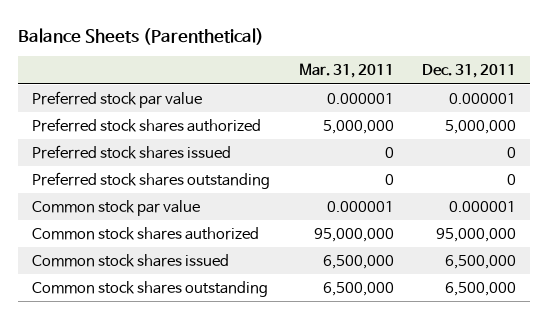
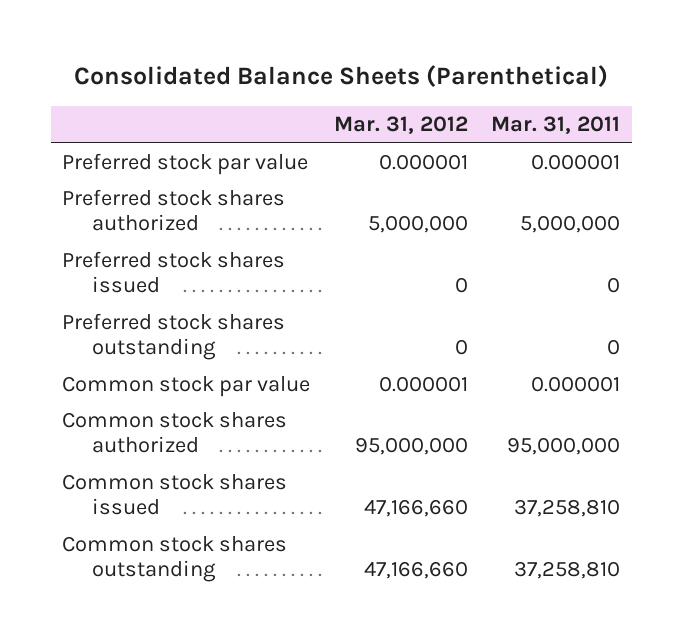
- Balance Sheets (Parenthetical)
+ Consolidated Balance Sheets (Parenthetical)
- | Mar. 31, 2011 | Dec. 31, 2011
+ | Mar. 31, 2012 | Mar. 31, 2011
- Common stock shares issued | 6,500,000 | 6,500,000
- Common stock shares outstanding | 6,500,000 | 6,500,000
+ Common stock shares issued | 47,166,660 | 37,258,810
+ Common stock shares outstanding | 47,166,660 | 37,258,810

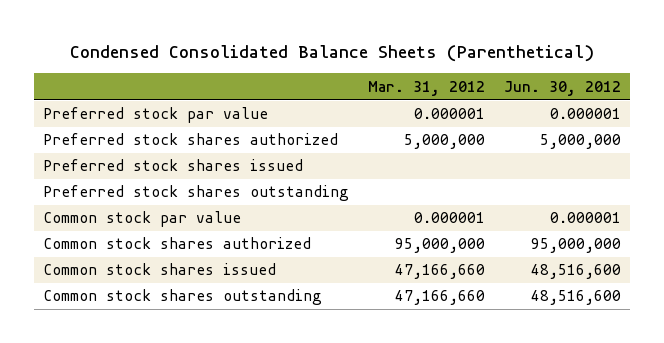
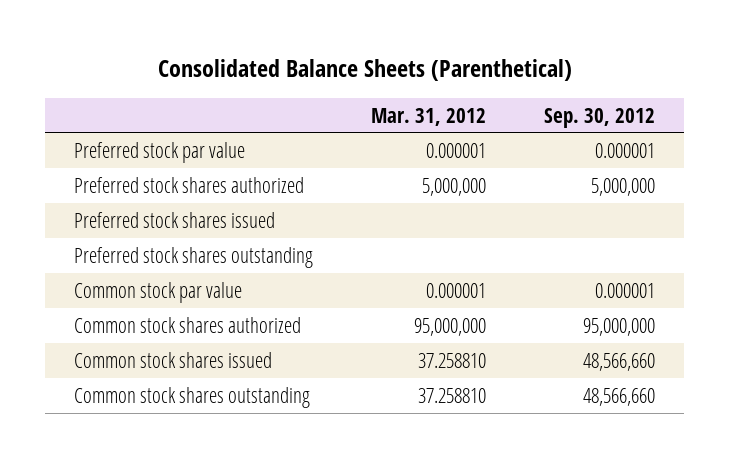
- Condensed Consolidated Balance Sheets (Parenthetical)
+ Consolidated Balance Sheets (Parenthetical)
- | Mar. 31, 2012 | Jun. 30, 2012
+ | Mar. 31, 2012 | Sep. 30, 2012
- Common stock shares issued | 47,166,660 | 48,516,600
- Common stock shares outstanding | 47,166,660 | 48,516,600
+ Common stock shares issued | 37.258810 | 48,566,660
+ Common stock shares outstanding | 37.258810 | 48,566,660

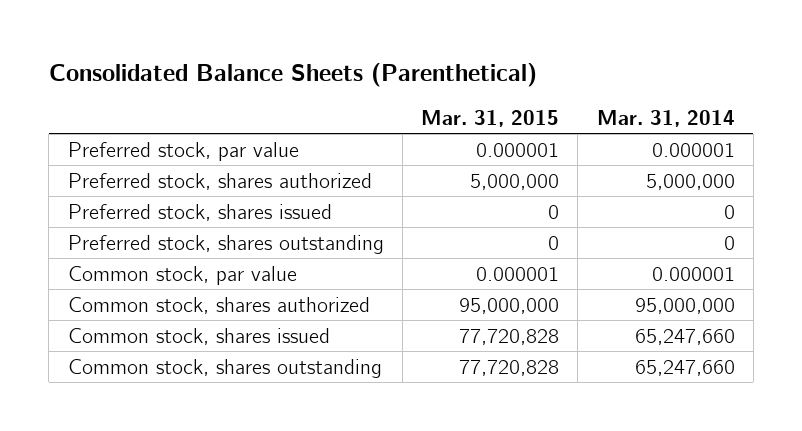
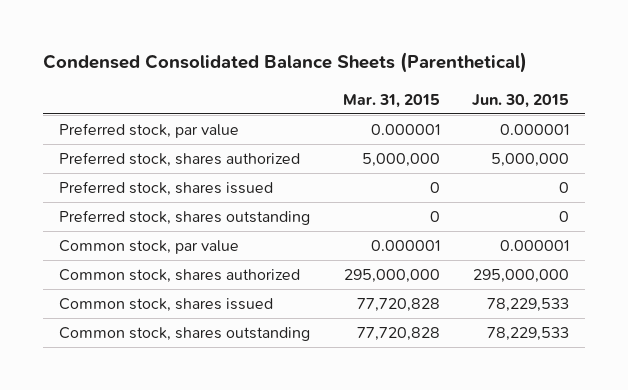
- Consolidated Balance Sheets (Parenthetical)
+ Condensed Consolidated Balance Sheets (Parenthetical)
- | Mar. 31, 2015 | Mar. 31, 2014
+ | Mar. 31, 2015 | Jun. 30, 2015
- Common stock, shares authorized | 95,000,000 | 95,000,000
+ Common stock, shares authorized | 295,000,000 | 295,000,000

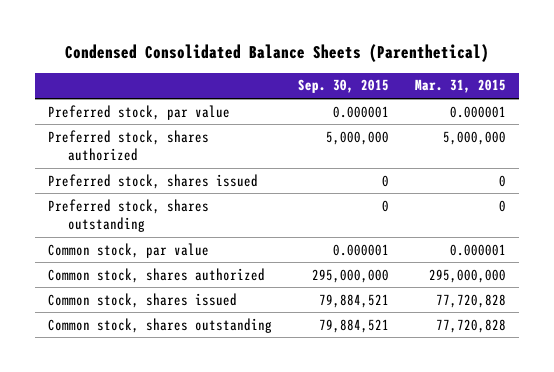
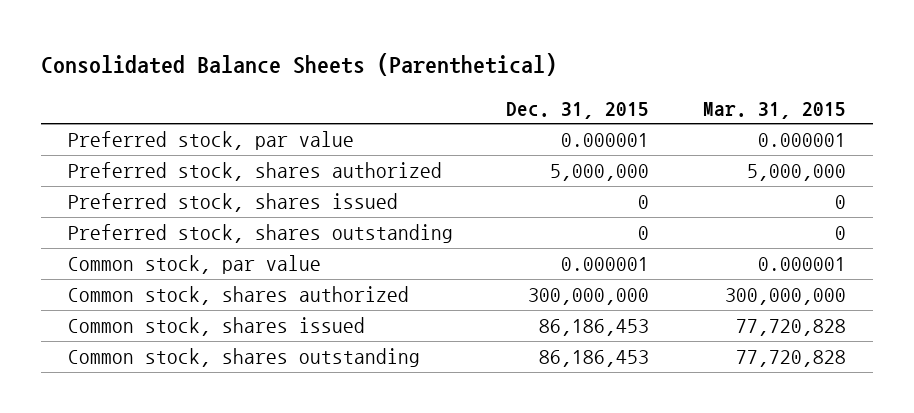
- Condensed Consolidated Balance Sheets (Parenthetical)
+ Consolidated Balance Sheets (Parenthetical)
- | Sep. 30, 2015 | Mar. 31, 2015
+ | Dec. 31, 2015 | Mar. 31, 2015
- Common stock, shares authorized | 295,000,000 | 295,000,000
+ Common stock, shares authorized | 300,000,000 | 300,000,000

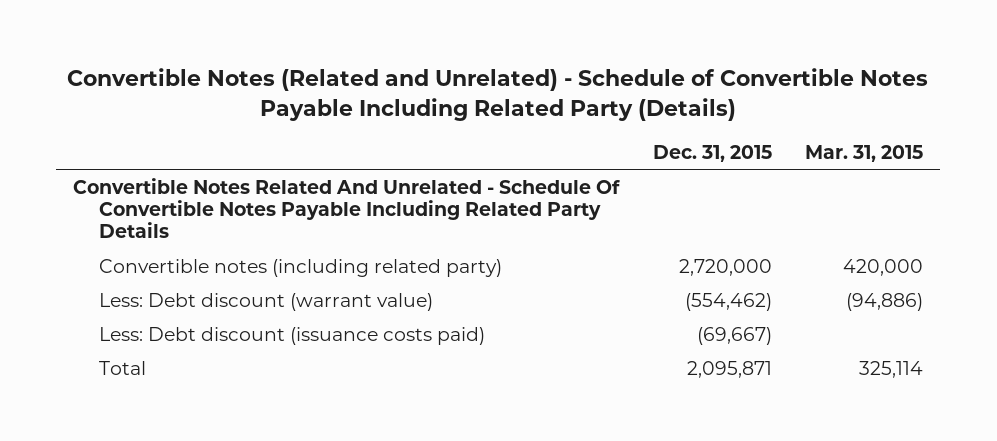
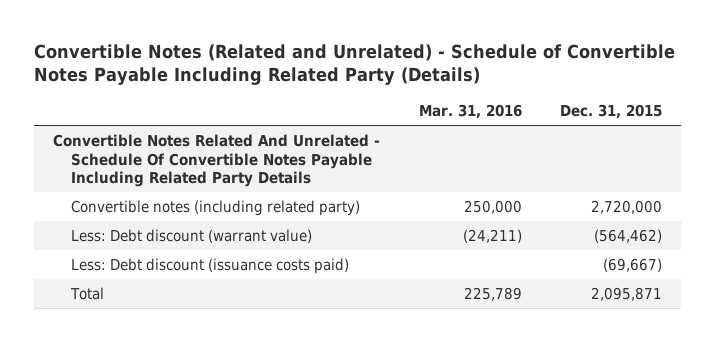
- | Dec. 31, 2015 | Mar. 31, 2015
+ | Mar. 31, 2016 | Dec. 31, 2015
- Less: Debt discount (warrant value) | (554,462) | (94,886)
+ Less: Debt discount (warrant value) | (24,211) | (564,462)

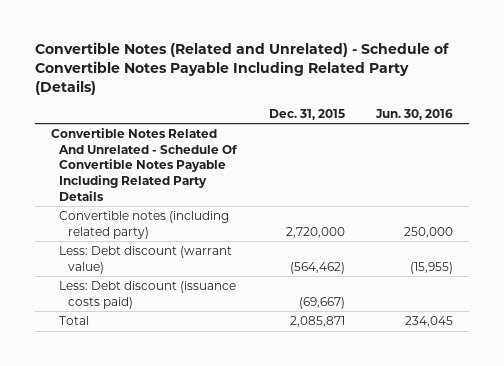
- | Mar. 31, 2016 | Dec. 31, 2015
+ | Dec. 31, 2015 | Jun. 30, 2016
- Total | 225,789 | 2,095,871
+ Total | 2,085,871 | 234,045

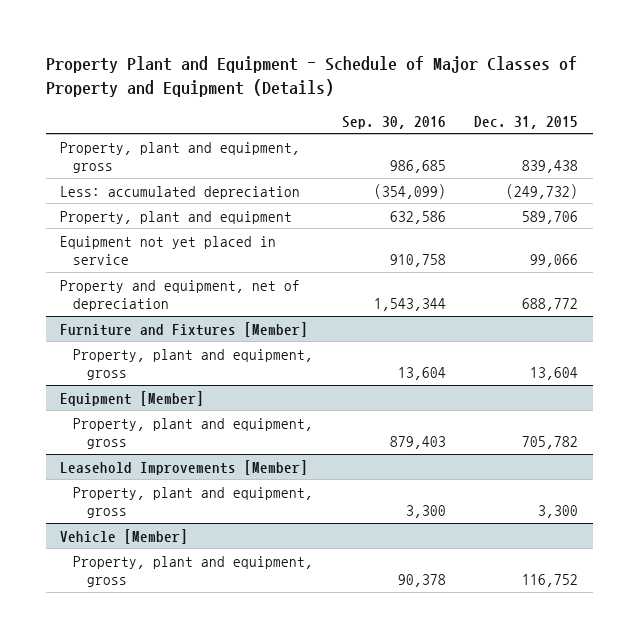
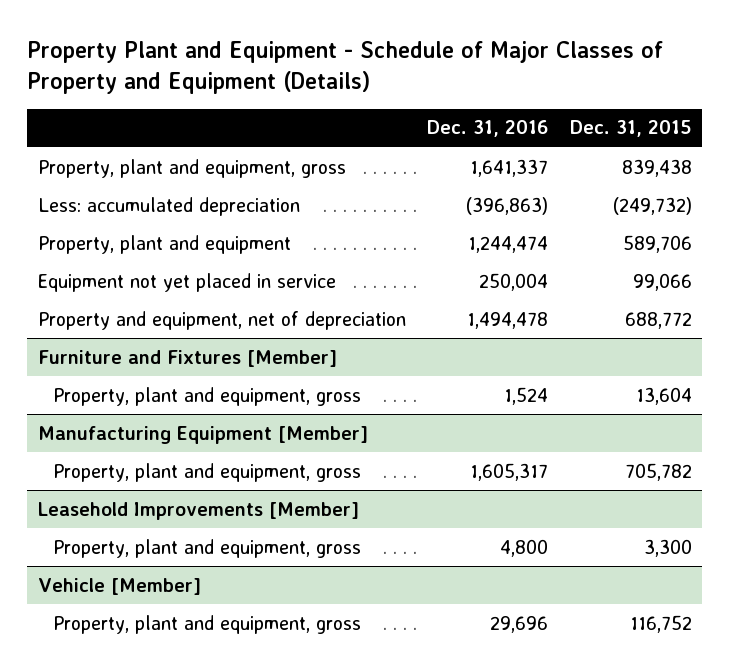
- | Sep. 30, 2016 | Dec. 31, 2015
+ | Dec. 31, 2016 | Dec. 31, 2015
- Equipment [Member]
+ Manufacturing Equipment [Member]

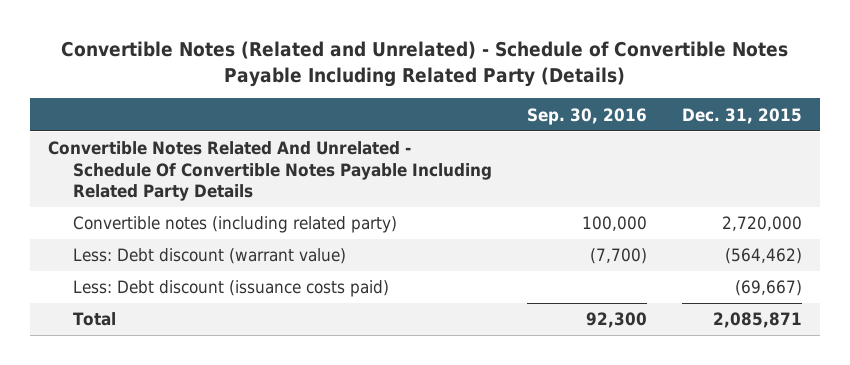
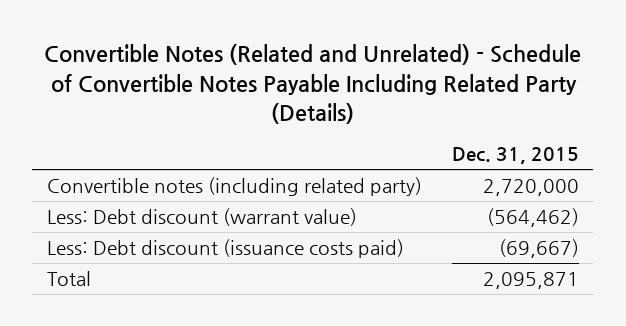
- | Sep. 30, 2016 | Dec. 31, 2015
+ | Dec. 31, 2015
- Convertible Notes Related And Unrelated - Schedule Of Convertible Notes Payable Including Related Party Details
- Total | 92,300 | 2,085,871
+ Total | 2,095,871

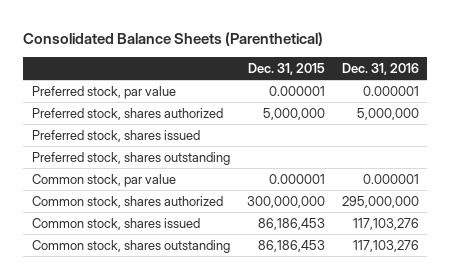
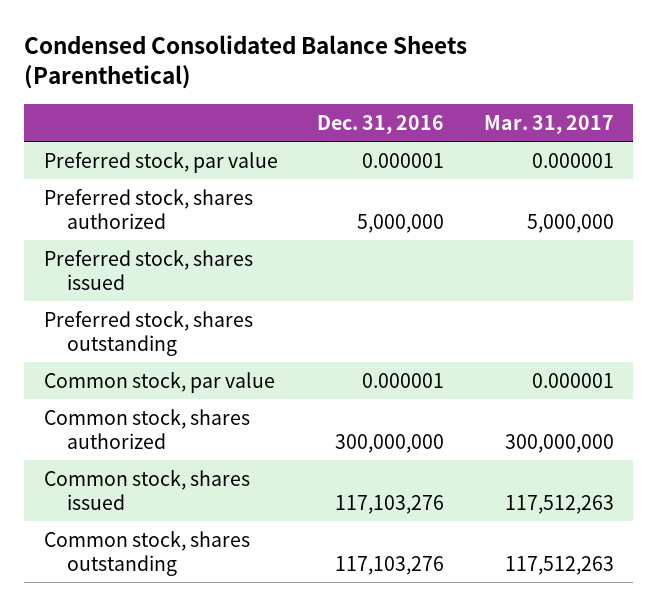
- Consolidated Balance Sheets (Parenthetical)
+ Condensed Consolidated Balance Sheets (Parenthetical)
- | Dec. 31, 2015 | Dec. 31, 2016
+ | Dec. 31, 2016 | Mar. 31, 2017
- Common stock, shares authorized | 300,000,000 | 295,000,000
+ Common stock, shares authorized | 300,000,000 | 300,000,000

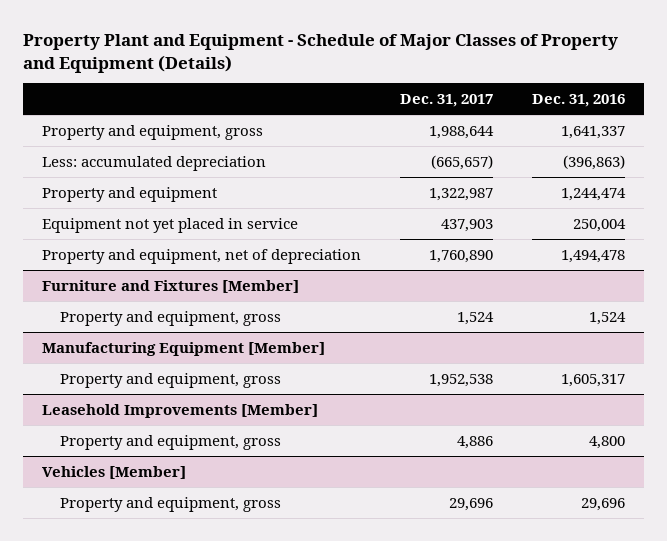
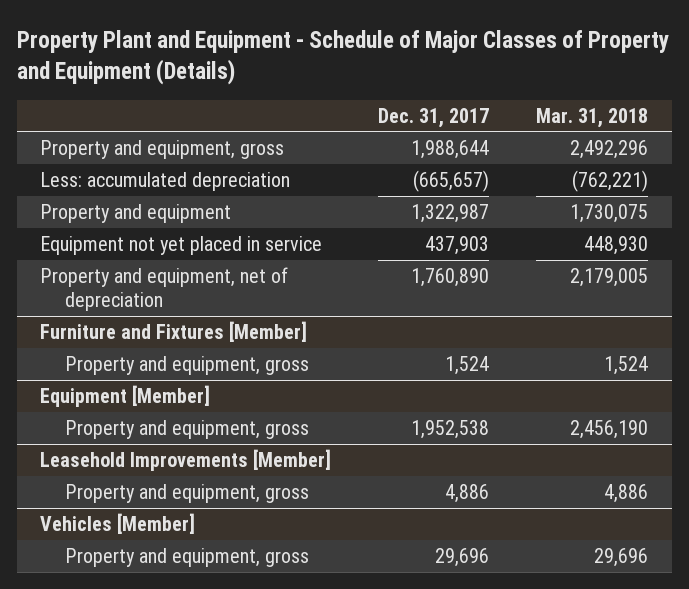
- | Dec. 31, 2017 | Dec. 31, 2016
+ | Dec. 31, 2017 | Mar. 31, 2018
- Manufacturing Equipment [Member]
+ Equipment [Member]

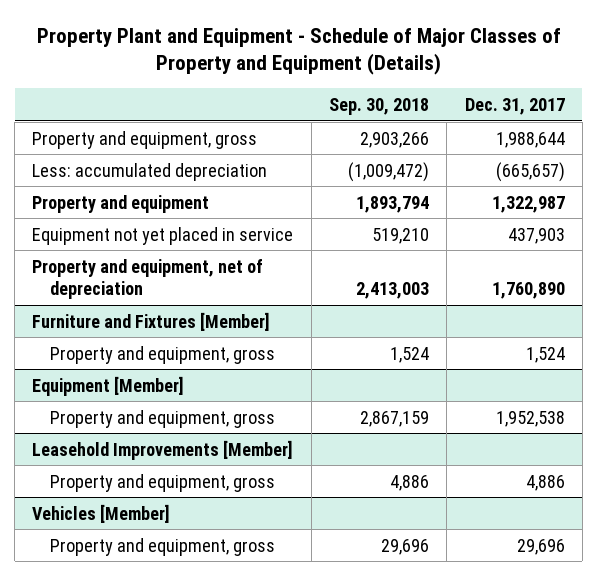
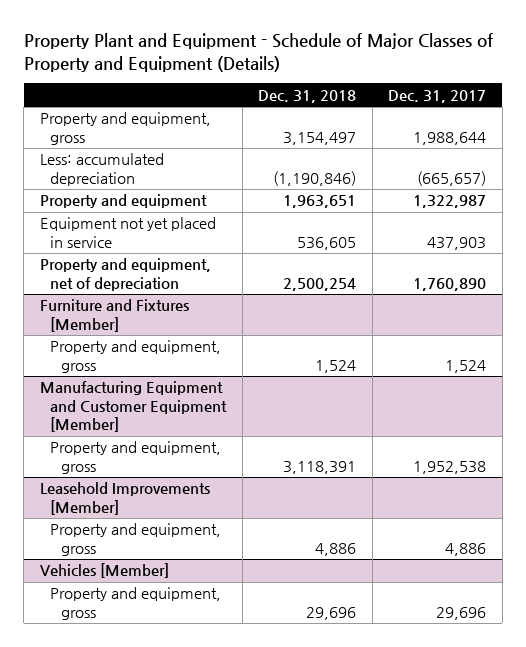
- | Sep. 30, 2018 | Dec. 31, 2017
+ | Dec. 31, 2018 | Dec. 31, 2017
- Equipment [Member]
+ Manufacturing Equipment and Customer Equipment [Member]

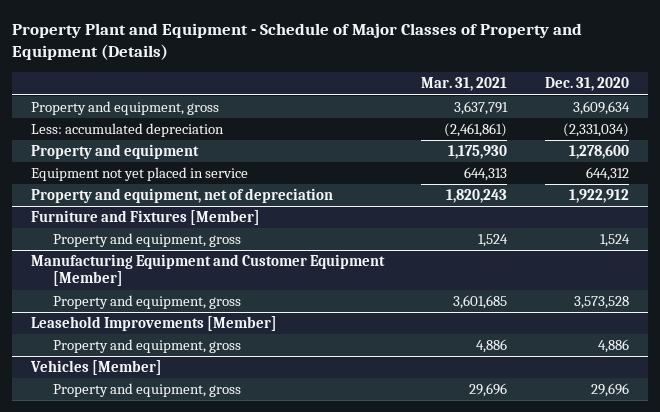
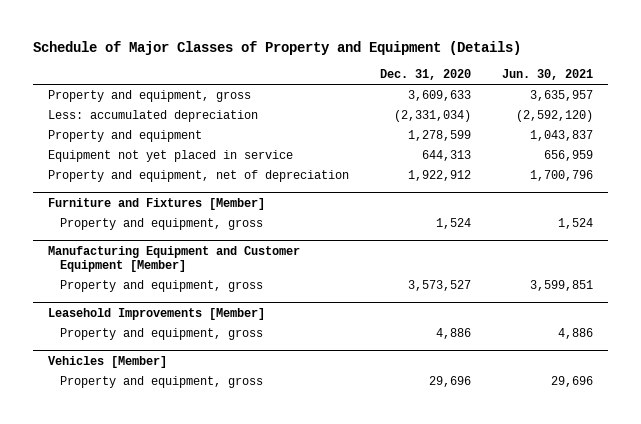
- Property Plant and Equipment - Schedule of Major Classes of Property and Equipment (Details)
+ Schedule of Major Classes of Property and Equipment (Details)
- | Mar. 31, 2021 | Dec. 31, 2020
+ | Dec. 31, 2020 | Jun. 30, 2021
- Property and equipment, gross | 3,637,791 | 3,609,634
+ Property and equipment, gross | 3,609,633 | 3,635,957
- Property and equipment | 1,175,930 | 1,278,600
- Equipment not yet placed in service | 644,313 | 644,312
+ Property and equipment | 1,278,599 | 1,043,837
+ Equipment not yet placed in service | 644,313 | 656,959
@ Manufacturing Equipment and Customer Equipment [Member]
- Property and equipment, gross | 3,601,685 | 3,573,528
+ Property and equipment, gross | 3,573,527 | 3,599,851

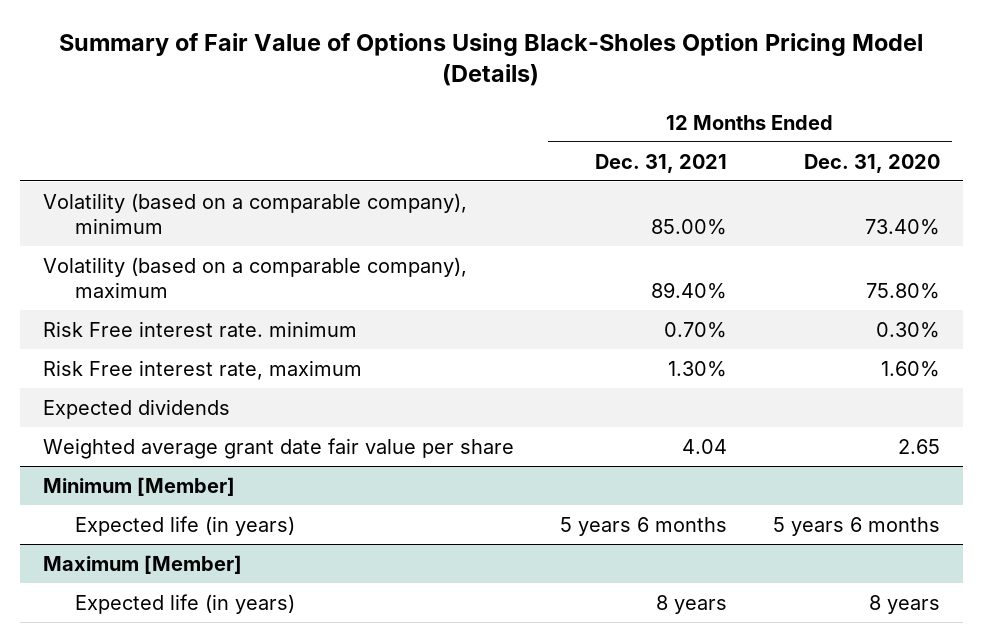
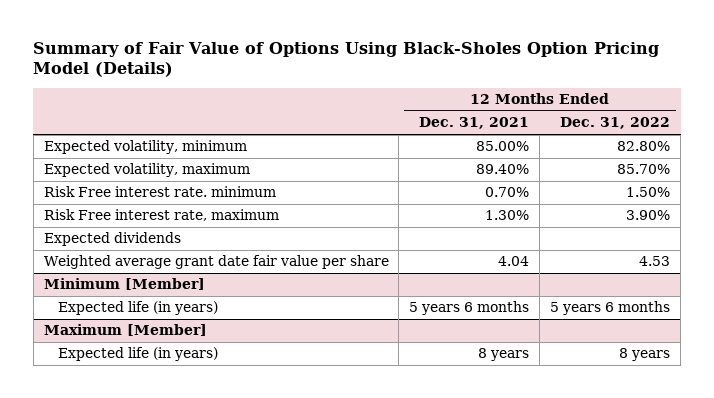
- | 12 Months Ended Dec. 31, 2021 | 12 Months Ended Dec. 31, 2020
+ | 12 Months Ended Dec. 31, 2021 | 12 Months Ended Dec. 31, 2022
- Volatility (based on a comparable company), minimum | 85.00% | 73.40%
- Volatility (based on a comparable company), maximum | 89.40% | 75.80%
+ Expected volatility, minimum | 85.00% | 82.80%
+ Expected volatility, maximum | 89.40% | 85.70%

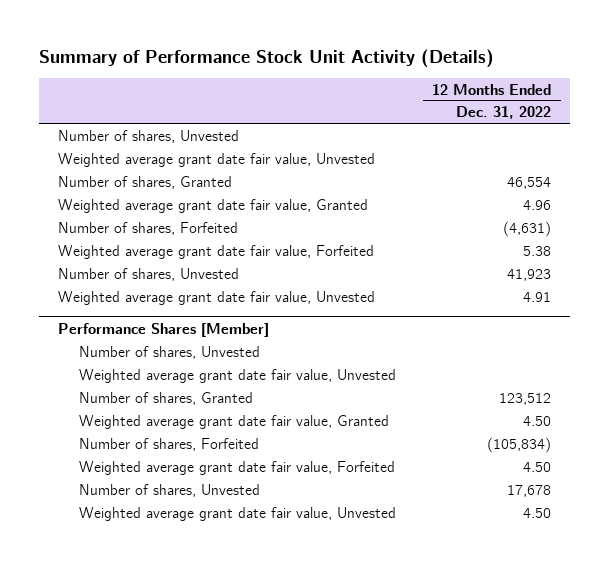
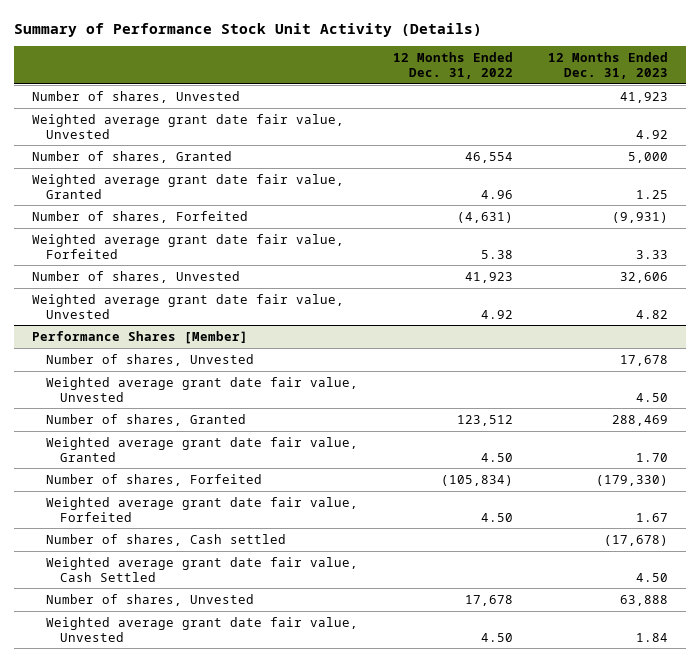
- | 12 Months Ended Dec. 31, 2022
+ | 12 Months Ended Dec. 31, 2022 | 12 Months Ended Dec. 31, 2023
- Weighted average grant date fair value, Unvested | 4.91
+ Weighted average grant date fair value, Unvested | 4.92 | 4.82
@ Performance Shares [Member]
+ Number of shares, Cash settled | | (17,678)
+ Weighted average grant date fair value, Cash Settled | | 4.50

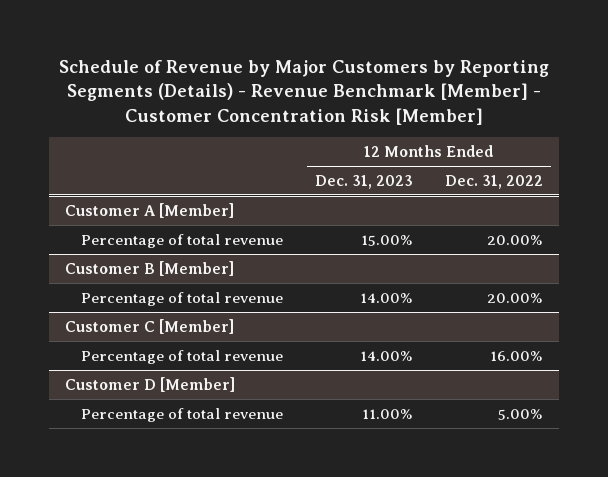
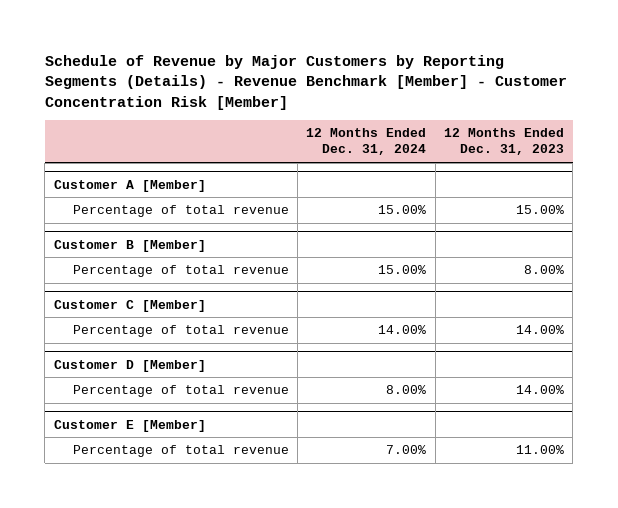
- | 12 Months Ended Dec. 31, 2023 | 12 Months Ended Dec. 31, 2022
+ | 12 Months Ended Dec. 31, 2024 | 12 Months Ended Dec. 31, 2023
@ Customer B [Member]
- Percentage of total revenue | 14.00% | 20.00%
+ Percentage of total revenue | 15.00% | 8.00%
@ Customer D [Member]
+ Percentage of total revenue | 8.00% | 14.00%
+ Customer E [Member]

